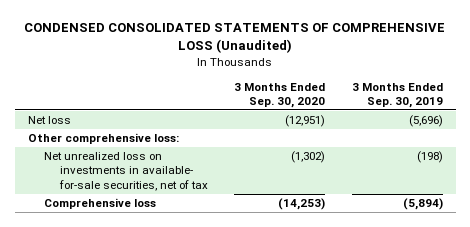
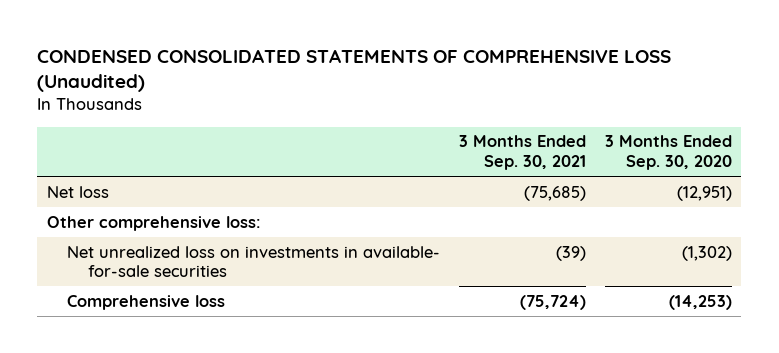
- | 3 Months Ended Sep. 30, 2020 | 3 Months Ended Sep. 30, 2019
+ | 3 Months Ended Sep. 30, 2021 | 3 Months Ended Sep. 30, 2020
- Net unrealized loss on investments in available- for-sale securities, net of tax | (1,302) | (198)
+ Net unrealized loss on investments in available- for-sale securities | (39) | (1,302)

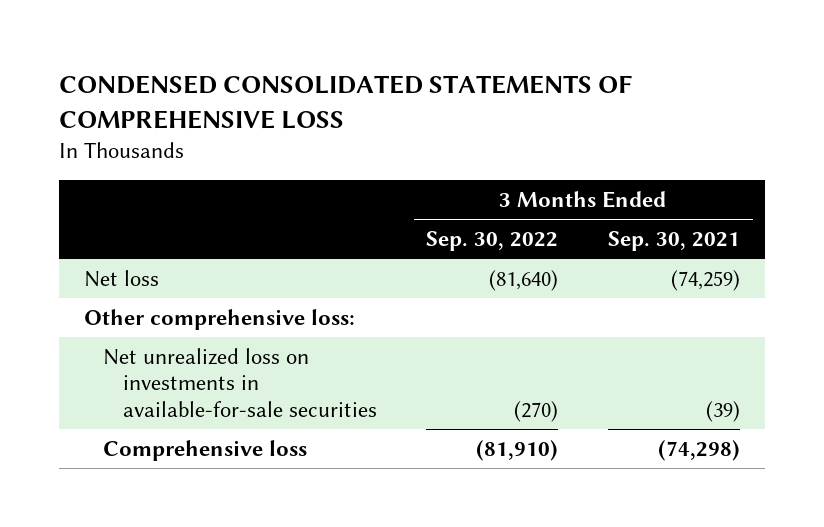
- CONDENSED CONSOLIDATED STATEMENTS OF COMPREHENSIVE LOSS (Unaudited)
+ CONDENSED CONSOLIDATED STATEMENTS OF COMPREHENSIVE LOSS
- | 3 Months Ended Sep. 30, 2021 | 3 Months Ended Sep. 30, 2020
+ | 3 Months Ended Sep. 30, 2022 | 3 Months Ended Sep. 30, 2021
- Net loss | (75,685) | (12,951)
+ Net loss | (81,640) | (74,259)
- Net unrealized loss on investments in available- for-sale securities | (39) | (1,302)
- Comprehensive loss | (75,724) | (14,253)
+ Net unrealized loss on investments in available-for-sale securities | (270) | (39)
+ Comprehensive loss | (81,910) | (74,298)

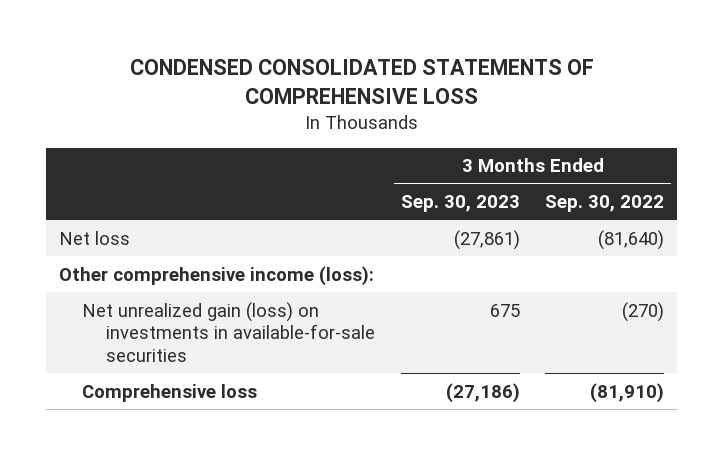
- | 3 Months Ended Sep. 30, 2022 | 3 Months Ended Sep. 30, 2021
+ | 3 Months Ended Sep. 30, 2023 | 3 Months Ended Sep. 30, 2022
- Other comprehensive loss:
- Net unrealized loss on investments in available-for-sale securities | (270) | (39)
+ Other comprehensive income (loss):
+ Net unrealized gain (loss) on investments in available-for-sale securities | 675 | (270)

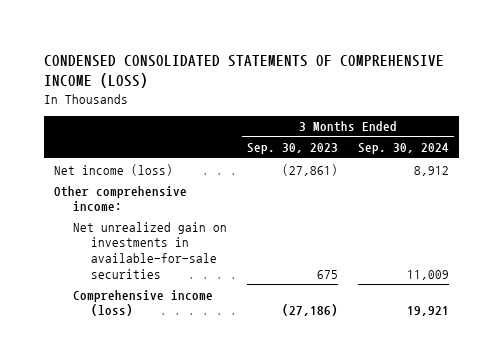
- CONDENSED CONSOLIDATED STATEMENTS OF COMPREHENSIVE LOSS
+ CONDENSED CONSOLIDATED STATEMENTS OF COMPREHENSIVE INCOME (LOSS)
- | 3 Months Ended Sep. 30, 2023 | 3 Months Ended Sep. 30, 2022
+ | 3 Months Ended Sep. 30, 2023 | 3 Months Ended Sep. 30, 2024
- Net loss | (27,861) | (81,640)
- Other comprehensive income (loss):
- Net unrealized gain (loss) on investments in available-for-sale securities | 675 | (270)
- Comprehensive loss | (27,186) | (81,910)
+ Net income (loss) | (27,861) | 8,912
+ Other comprehensive income:
+ Net unrealized gain on investments in available-for-sale securities | 675 | 11,009
+ Comprehensive income (loss) | (27,186) | 19,921

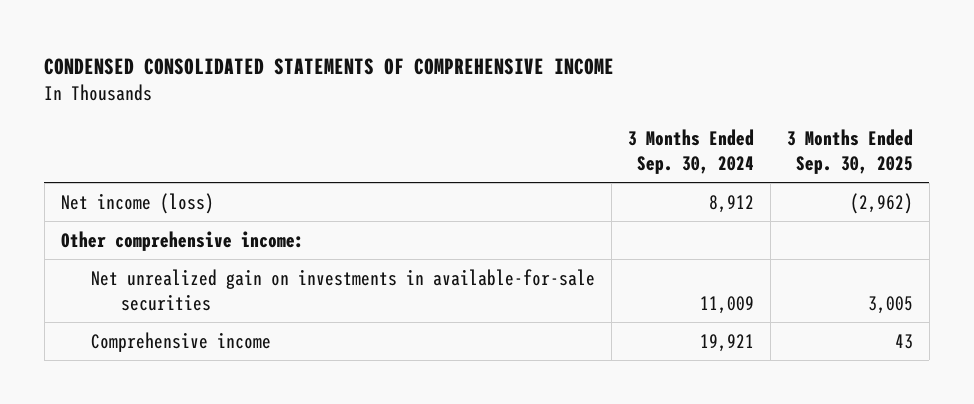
- CONDENSED CONSOLIDATED STATEMENTS OF COMPREHENSIVE INCOME (LOSS)
+ CONDENSED CONSOLIDATED STATEMENTS OF COMPREHENSIVE INCOME
- | 3 Months Ended Sep. 30, 2023 | 3 Months Ended Sep. 30, 2024
+ | 3 Months Ended Sep. 30, 2024 | 3 Months Ended Sep. 30, 2025
- Comprehensive income (loss) | (27,186) | 19,921
+ Comprehensive income | 19,921 | 43

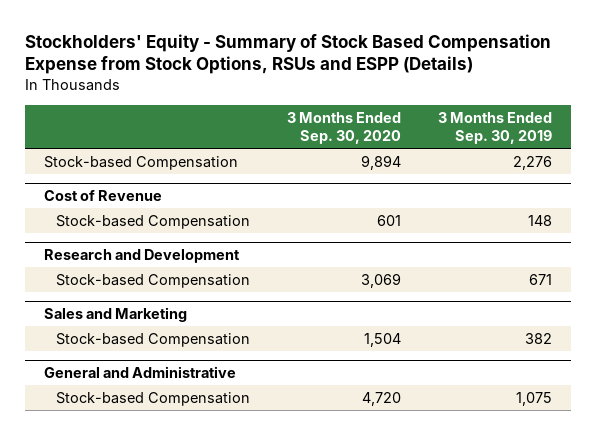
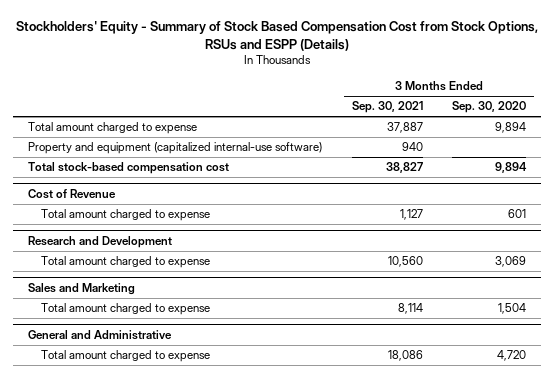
- Stockholders' Equity - Summary of Stock Based Compensation Expense from Stock Options, RSUs and ESPP (Details)
+ Stockholders' Equity - Summary of Stock Based Compensation Cost from Stock Options, RSUs and ESPP (Details)
- | 3 Months Ended Sep. 30, 2020 | 3 Months Ended Sep. 30, 2019
+ | 3 Months Ended Sep. 30, 2021 | 3 Months Ended Sep. 30, 2020
- Stock-based Compensation | 9,894 | 2,276
+ Total amount charged to expense | 37,887 | 9,894
+ Property and equipment (capitalized internal-use software) | 940 |
+ Total stock-based compensation cost | 38,827 | 9,894
@ Cost of Revenue
- Stock-based Compensation | 601 | 148
+ Total amount charged to expense | 1,127 | 601
@ Research and Development
- Stock-based Compensation | 3,069 | 671
+ Total amount charged to expense | 10,560 | 3,069
@ Sales and Marketing
- Stock-based Compensation | 1,504 | 382
+ Total amount charged to expense | 8,114 | 1,504
@ General and Administrative
- Stock-based Compensation | 4,720 | 1,075
+ Total amount charged to expense | 18,086 | 4,720

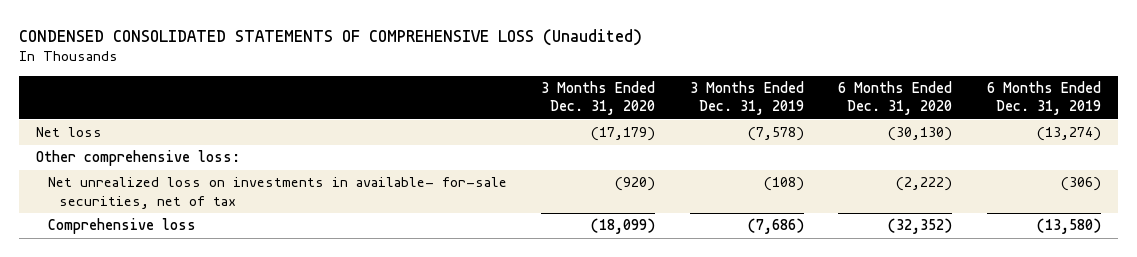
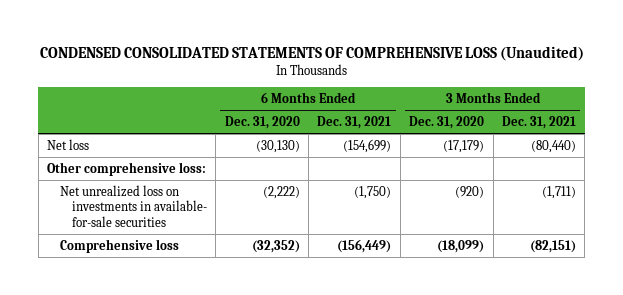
- | 3 Months Ended Dec. 31, 2020 | 3 Months Ended Dec. 31, 2019 | 6 Months Ended Dec. 31, 2020 | 6 Months Ended Dec. 31, 2019
+ | 6 Months Ended Dec. 31, 2020 | 6 Months Ended Dec. 31, 2021 | 3 Months Ended Dec. 31, 2020 | 3 Months Ended Dec. 31, 2021
- Net unrealized loss on investments in available- for-sale securities, net of tax | (920) | (108) | (2,222) | (306)
+ Net unrealized loss on investments in available- for-sale securities | (2,222) | (1,750) | (920) | (1,711)

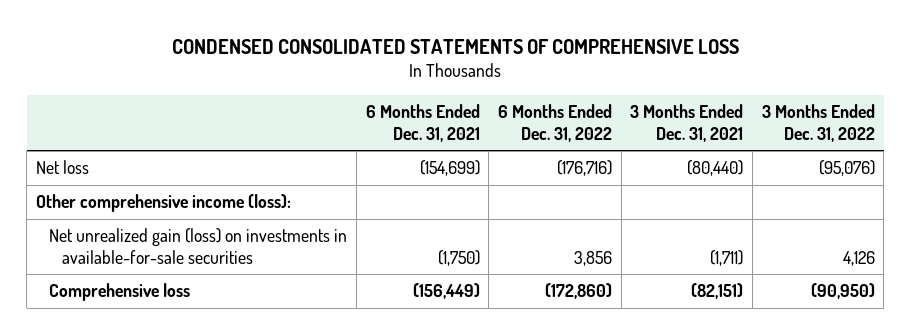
- CONDENSED CONSOLIDATED STATEMENTS OF COMPREHENSIVE LOSS (Unaudited)
+ CONDENSED CONSOLIDATED STATEMENTS OF COMPREHENSIVE LOSS
- | 6 Months Ended Dec. 31, 2020 | 6 Months Ended Dec. 31, 2021 | 3 Months Ended Dec. 31, 2020 | 3 Months Ended Dec. 31, 2021
+ | 6 Months Ended Dec. 31, 2021 | 6 Months Ended Dec. 31, 2022 | 3 Months Ended Dec. 31, 2021 | 3 Months Ended Dec. 31, 2022
- Other comprehensive loss:
- Net unrealized loss on investments in available- for-sale securities | (2,222) | (1,750) | (920) | (1,711)
+ Other comprehensive income (loss):
+ Net unrealized gain (loss) on investments in available-for-sale securities | (1,750) | 3,856 | (1,711) | 4,126

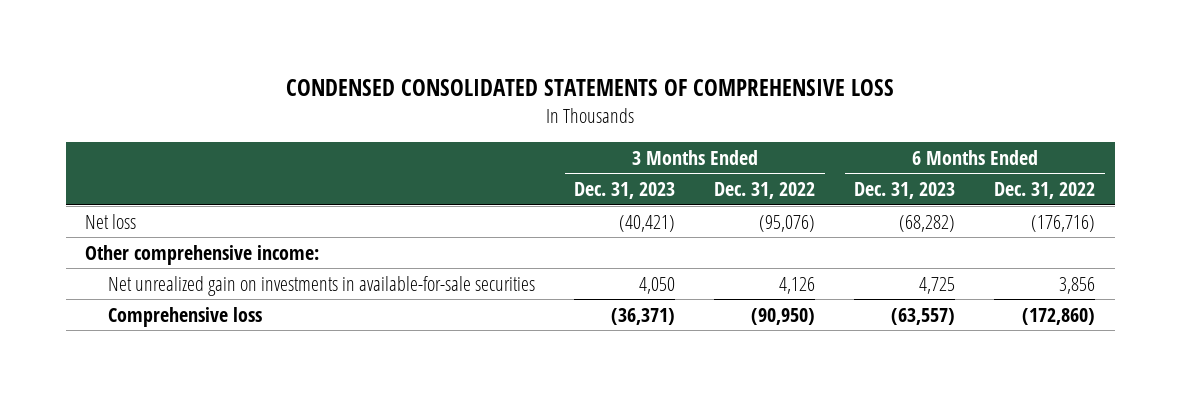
- | 6 Months Ended Dec. 31, 2021 | 6 Months Ended Dec. 31, 2022 | 3 Months Ended Dec. 31, 2021 | 3 Months Ended Dec. 31, 2022
+ | 3 Months Ended Dec. 31, 2023 | 3 Months Ended Dec. 31, 2022 | 6 Months Ended Dec. 31, 2023 | 6 Months Ended Dec. 31, 2022
- Other comprehensive income (loss):
- Net unrealized gain (loss) on investments in available-for-sale securities | (1,750) | 3,856 | (1,711) | 4,126
+ Other comprehensive income:
+ Net unrealized gain on investments in available-for-sale securities | 4,050 | 4,126 | 4,725 | 3,856

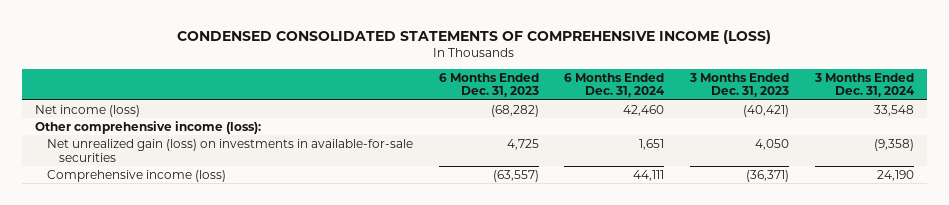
- CONDENSED CONSOLIDATED STATEMENTS OF COMPREHENSIVE LOSS
+ CONDENSED CONSOLIDATED STATEMENTS OF COMPREHENSIVE INCOME (LOSS)
- | 3 Months Ended Dec. 31, 2023 | 3 Months Ended Dec. 31, 2022 | 6 Months Ended Dec. 31, 2023 | 6 Months Ended Dec. 31, 2022
+ | 6 Months Ended Dec. 31, 2023 | 6 Months Ended Dec. 31, 2024 | 3 Months Ended Dec. 31, 2023 | 3 Months Ended Dec. 31, 2024
- Net loss | (40,421) | (95,076) | (68,282) | (176,716)
- Other comprehensive income:
- Net unrealized gain on investments in available-for-sale securities | 4,050 | 4,126 | 4,725 | 3,856
- Comprehensive loss | (36,371) | (90,950) | (63,557) | (172,860)
+ Net income (loss) | (68,282) | 42,460 | (40,421) | 33,548
+ Other comprehensive income (loss):
+ Net unrealized gain (loss) on investments in available-for-sale securities | 4,725 | 1,651 | 4,050 | (9,358)
+ Comprehensive income (loss) | (63,557) | 44,111 | (36,371) | 24,190

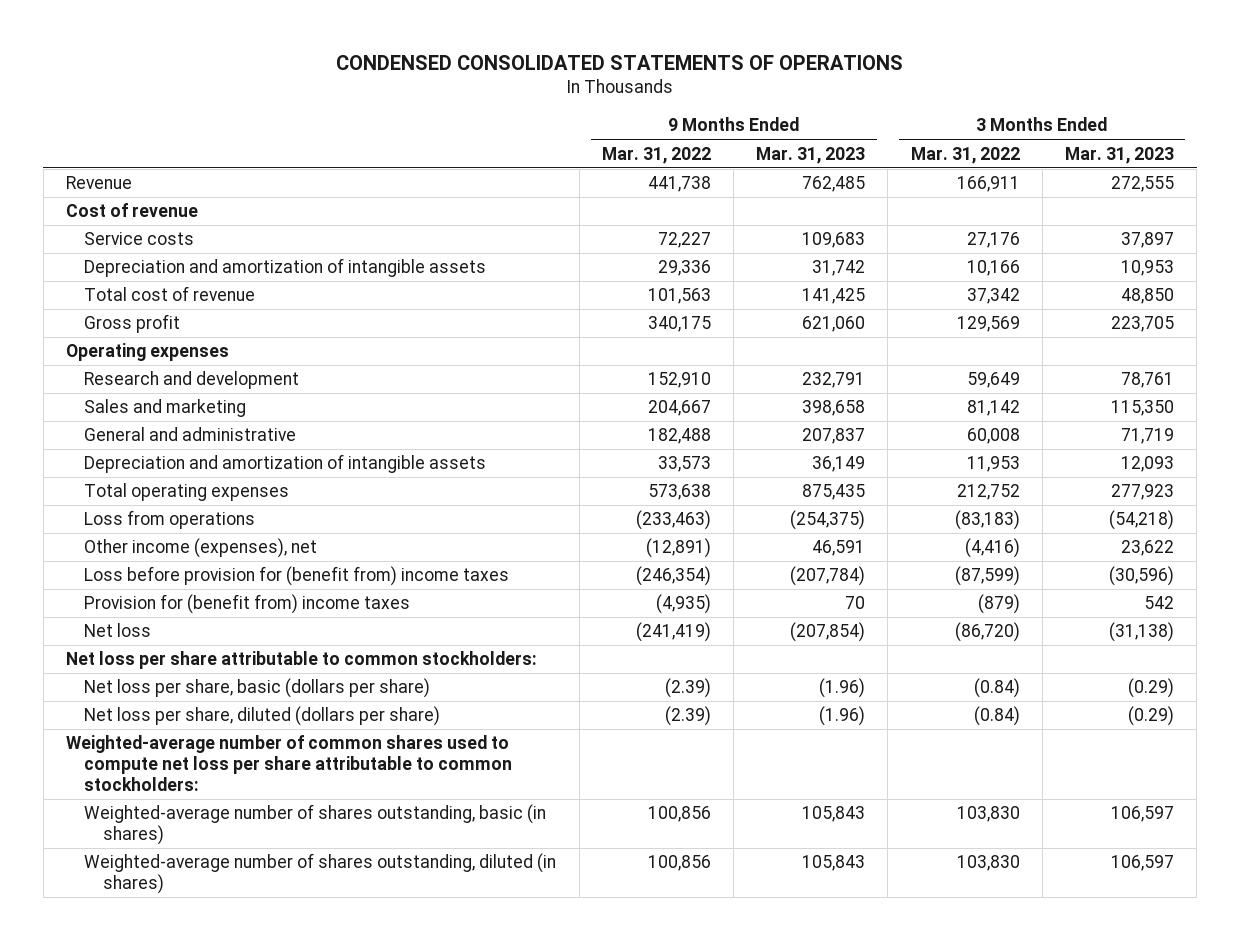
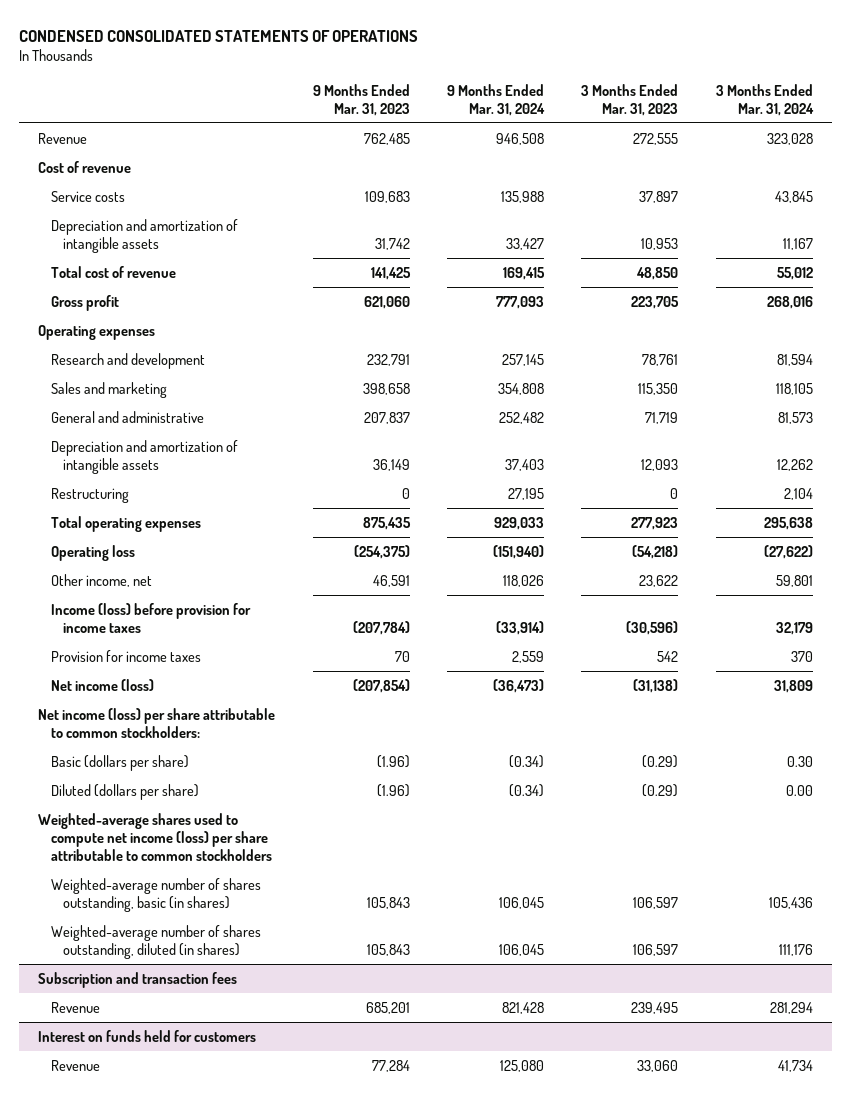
- | 9 Months Ended Mar. 31, 2022 | 9 Months Ended Mar. 31, 2023 | 3 Months Ended Mar. 31, 2022 | 3 Months Ended Mar. 31, 2023
+ | 9 Months Ended Mar. 31, 2023 | 9 Months Ended Mar. 31, 2024 | 3 Months Ended Mar. 31, 2023 | 3 Months Ended Mar. 31, 2024
+ Restructuring | 0 | 27,195 | 0 | 2,104
- Loss from operations | (233,463) | (254,375) | (83,183) | (54,218)
- Other income (expenses), net | (12,891) | 46,591 | (4,416) | 23,622
- Loss before provision for (benefit from) income taxes | (246,354) | (207,784) | (87,599) | (30,596)
- Provision for (benefit from) income taxes | (4,935) | 70 | (879) | 542
- Net loss | (241,419) | (207,854) | (86,720) | (31,138)
- Net loss per share attributable to common stockholders:
- Net loss per share, basic (dollars per share) | (2.39) | (1.96) | (0.84) | (0.29)
- Net loss per share, diluted (dollars per share) | (2.39) | (1.96) | (0.84) | (0.29)
- Weighted-average number of common shares used to compute net loss per share attributable to common stockholders:
+ Operating loss | (254,375) | (151,940) | (54,218) | (27,622)
+ Other income, net | 46,591 | 118,026 | 23,622 | 59,801
+ Income (loss) before provision for income taxes | (207,784) | (33,914) | (30,596) | 32,179
+ Provision for income taxes | 70 | 2,559 | 542 | 370
+ Net income (loss) | (207,854) | (36,473) | (31,138) | 31,809
+ Net income (loss) per share attributable to common stockholders:
+ Basic (dollars per share) | (1.96) | (0.34) | (0.29) | 0.30
+ Diluted (dollars per share) | (1.96) | (0.34) | (0.29) | 0.00
+ Weighted-average shares used to compute net income (loss) per share attributable to common stockholders
+ Subscription and transaction fees
+ Revenue | 685,201 | 821,428 | 239,495 | 281,294
+ Interest on funds held for customers
+ Revenue | 77,284 | 125,080 | 33,060 | 41,734

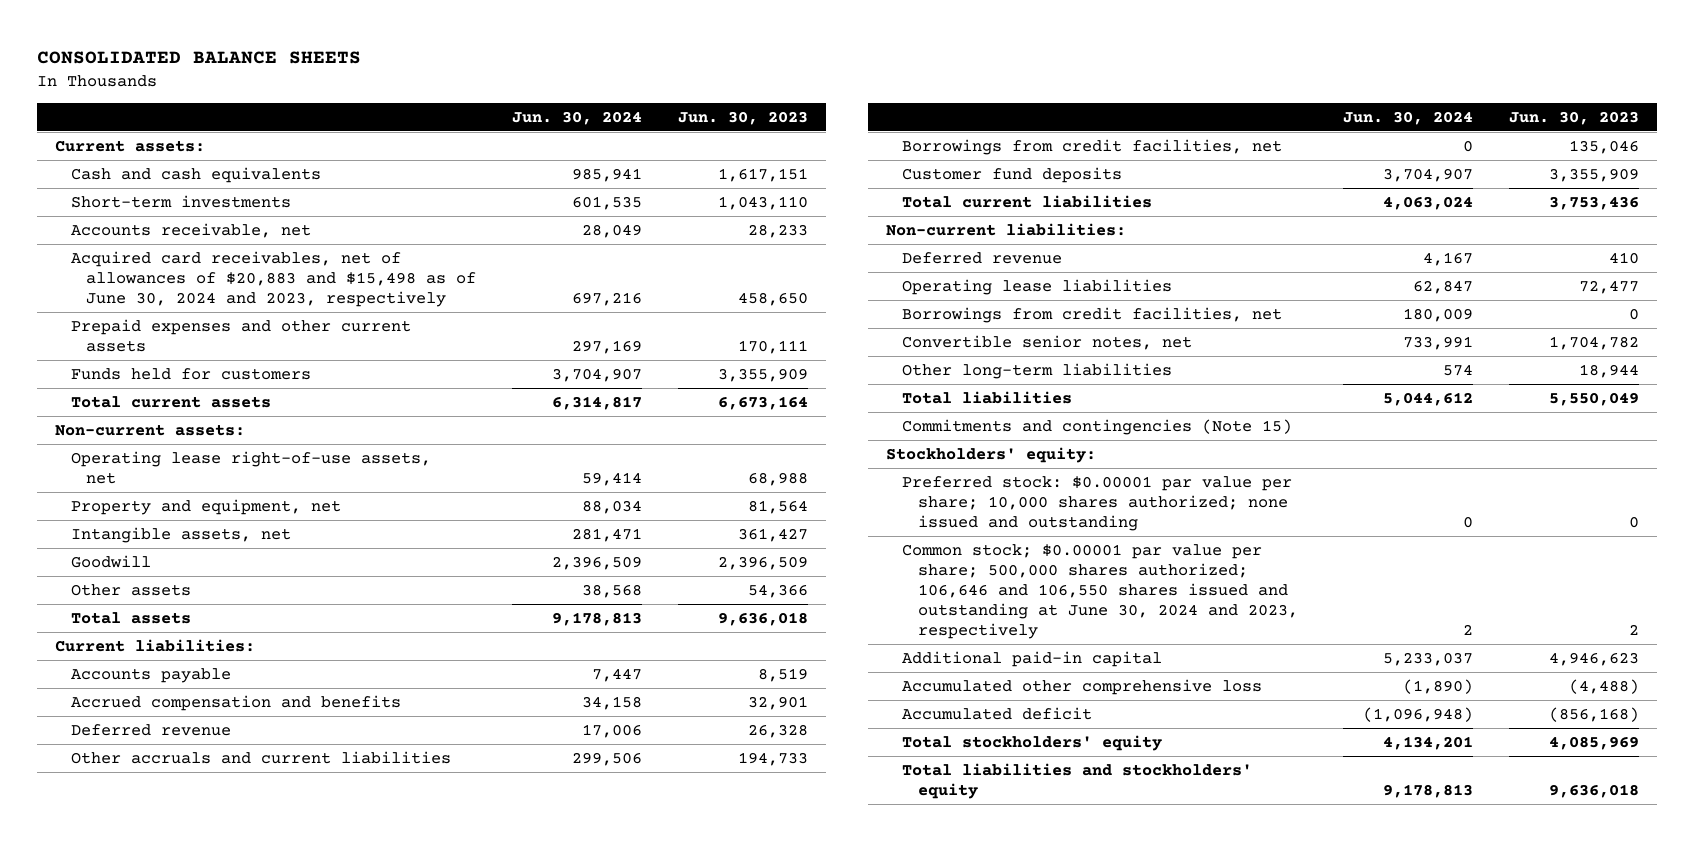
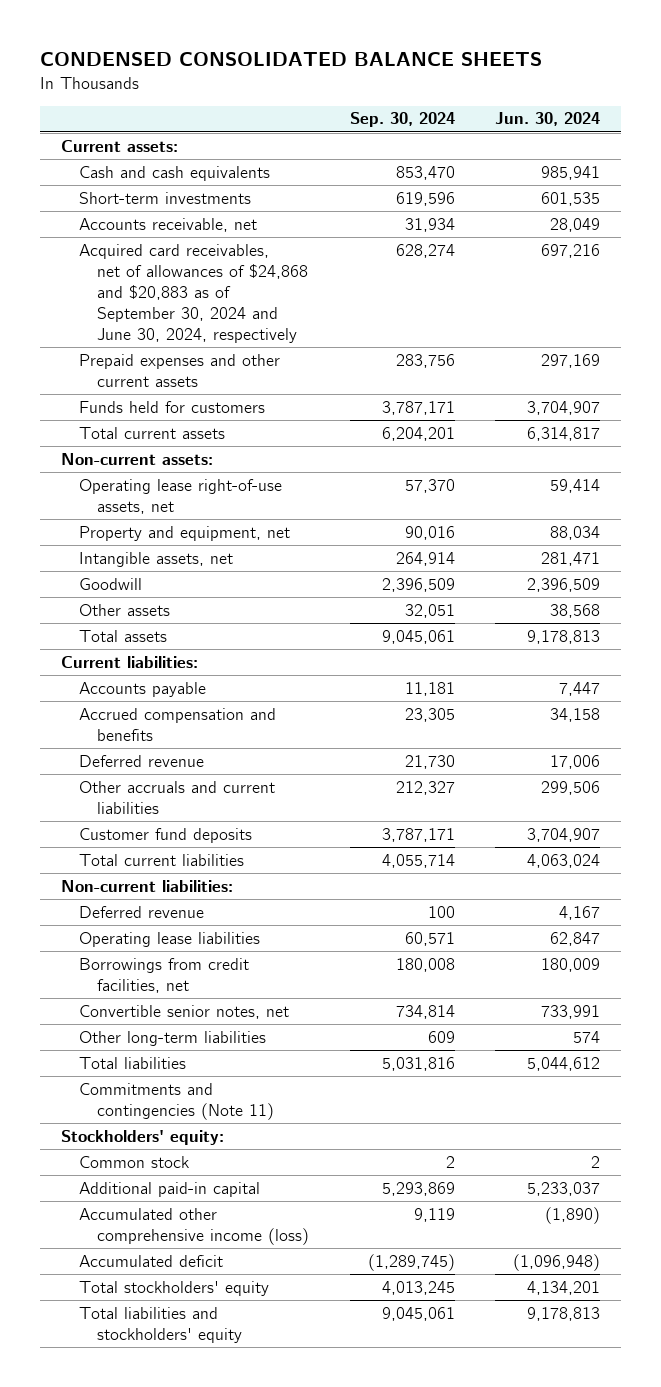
- CONSOLIDATED BALANCE SHEETS
+ CONDENSED CONSOLIDATED BALANCE SHEETS
- | Jun. 30, 2024 | Jun. 30, 2023
+ | Sep. 30, 2024 | Jun. 30, 2024
- Acquired card receivables, net of allowances of $20,883 and $15,498 as of June 30, 2024 and 2023, respectively | 697,216 | 458,650
+ Acquired card receivables, net of allowances of $24,868 and $20,883 as of September 30, 2024 and June 30, 2024, respectively | 628,274 | 697,216
- Borrowings from credit facilities, net | 0 | 135,046
- Commitments and contingencies (Note 15)
+ Commitments and contingencies (Note 11)
- Preferred stock: $0.00001 par value per share; 10,000 shares authorized; none issued and outstanding | 0 | 0
- Common stock; $0.00001 par value per share; 500,000 shares authorized; 106,646 and 106,550 shares issued and outstanding at June 30, 2024 and 2023, respectively | 2 | 2
+ Common stock | 2 | 2
- Accumulated other comprehensive loss | (1,890) | (4,488)
+ Accumulated other comprehensive income (loss) | 9,119 | (1,890)

